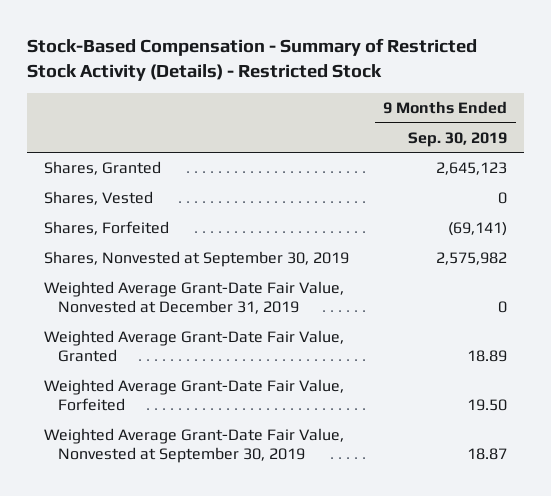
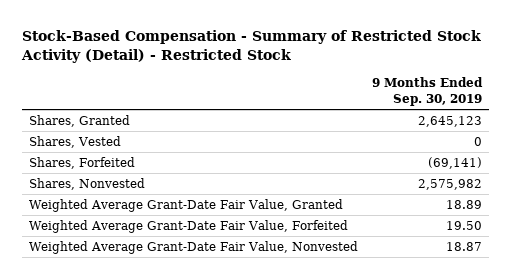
- Stock-Based Compensation - Summary of Restricted Stock Activity (Details) - Restricted Stock
+ Stock-Based Compensation - Summary of Restricted Stock Activity (Detail) - Restricted Stock
- Shares, Nonvested at September 30, 2019 | 2,575,982
- Weighted Average Grant-Date Fair Value, Nonvested at December 31, 2019 | 0
+ Shares, Nonvested | 2,575,982
- Weighted Average Grant-Date Fair Value, Nonvested at September 30, 2019 | 18.87
+ Weighted Average Grant-Date Fair Value, Nonvested | 18.87

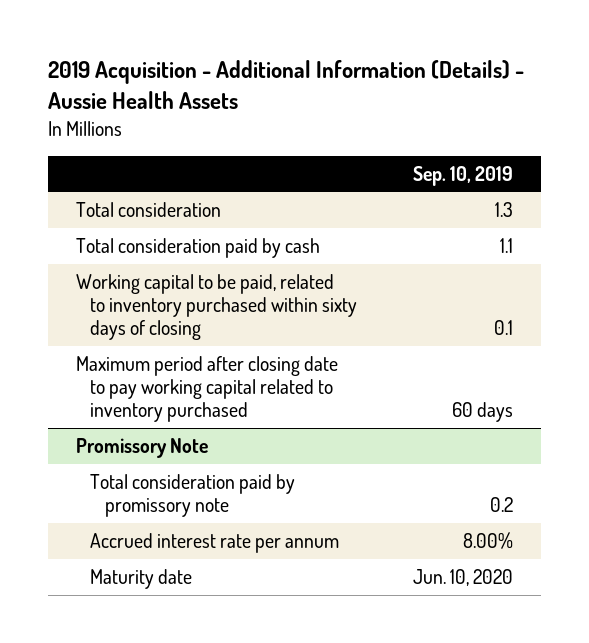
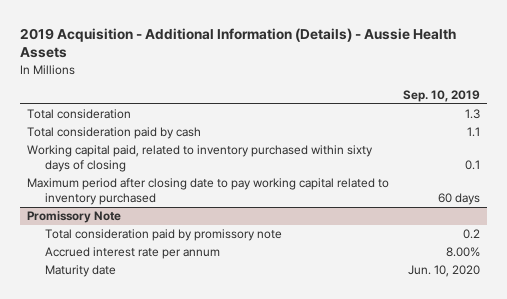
- Working capital to be paid, related to inventory purchased within sixty days of closing | 0.1
+ Working capital paid, related to inventory purchased within sixty days of closing | 0.1

